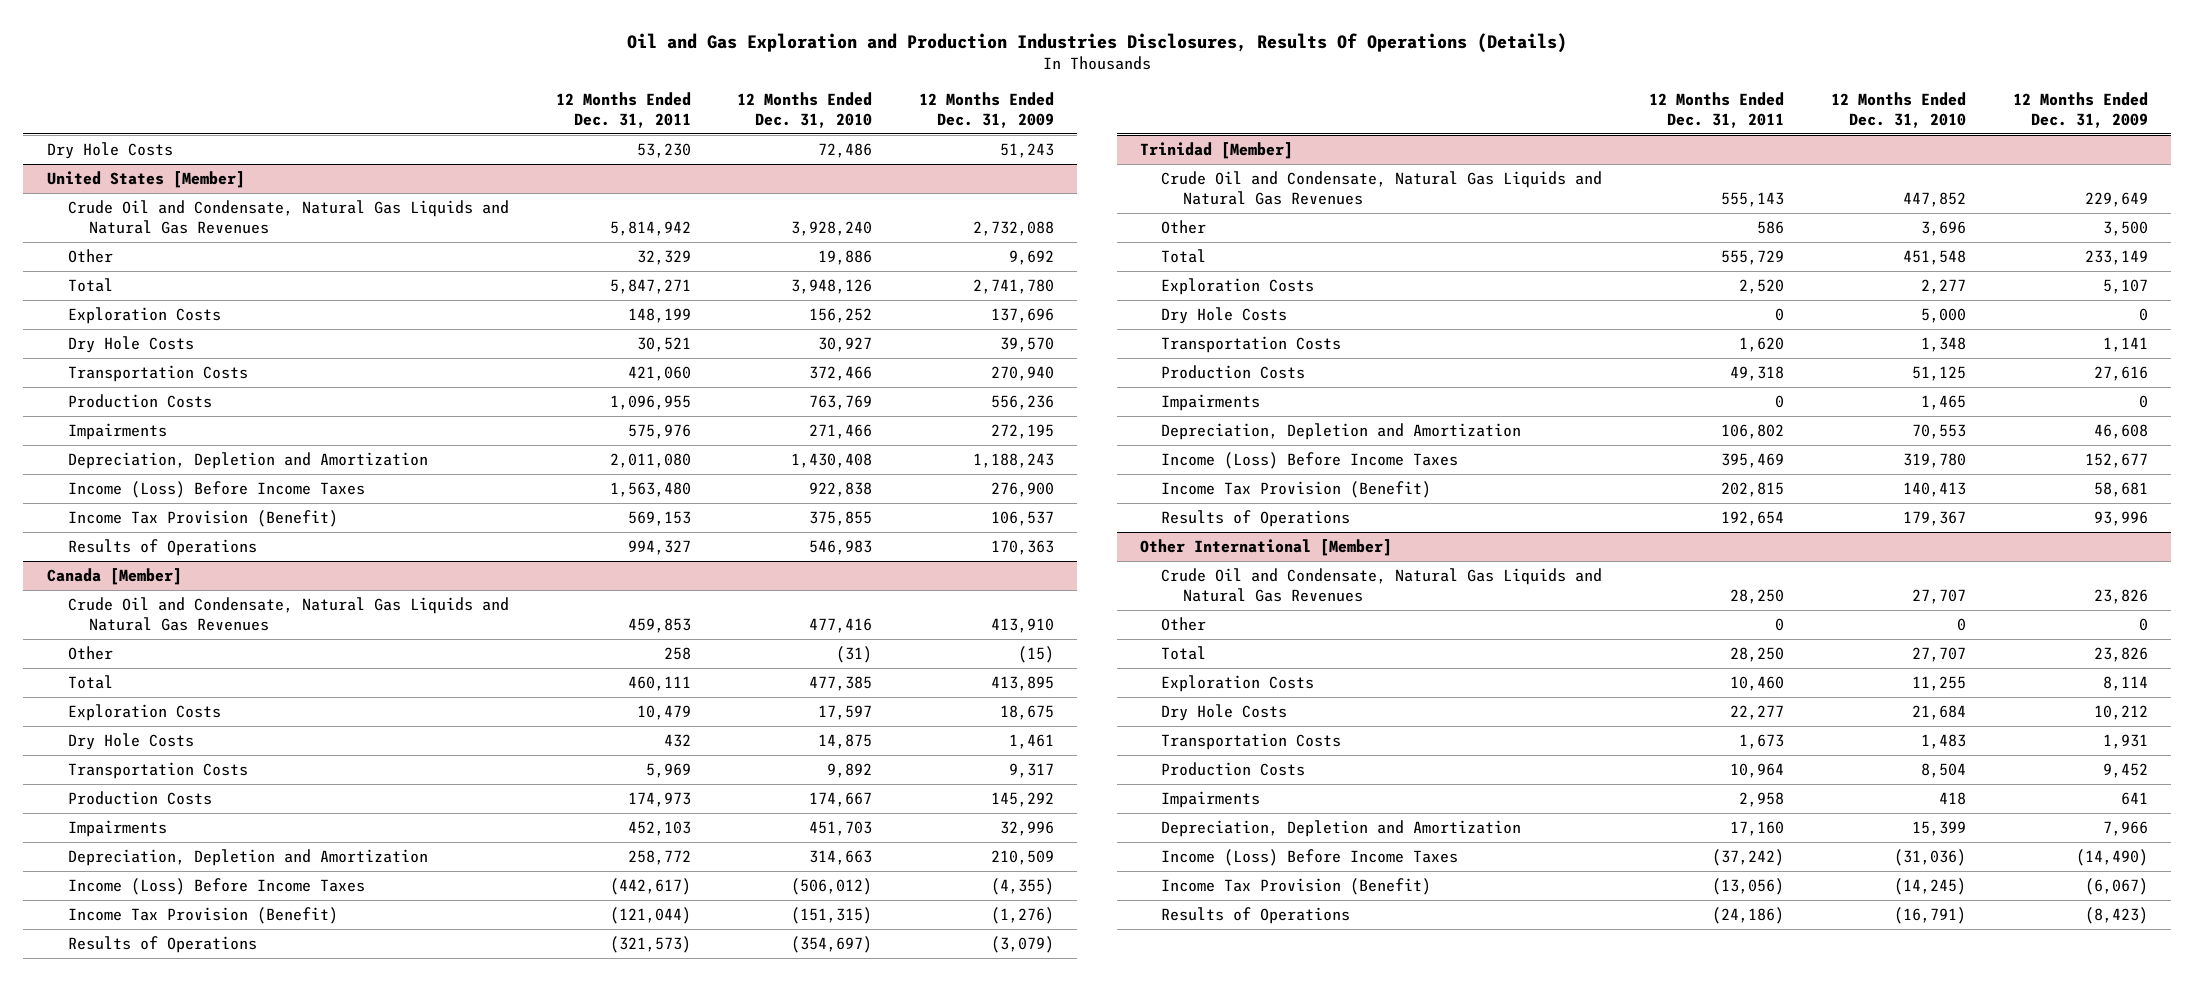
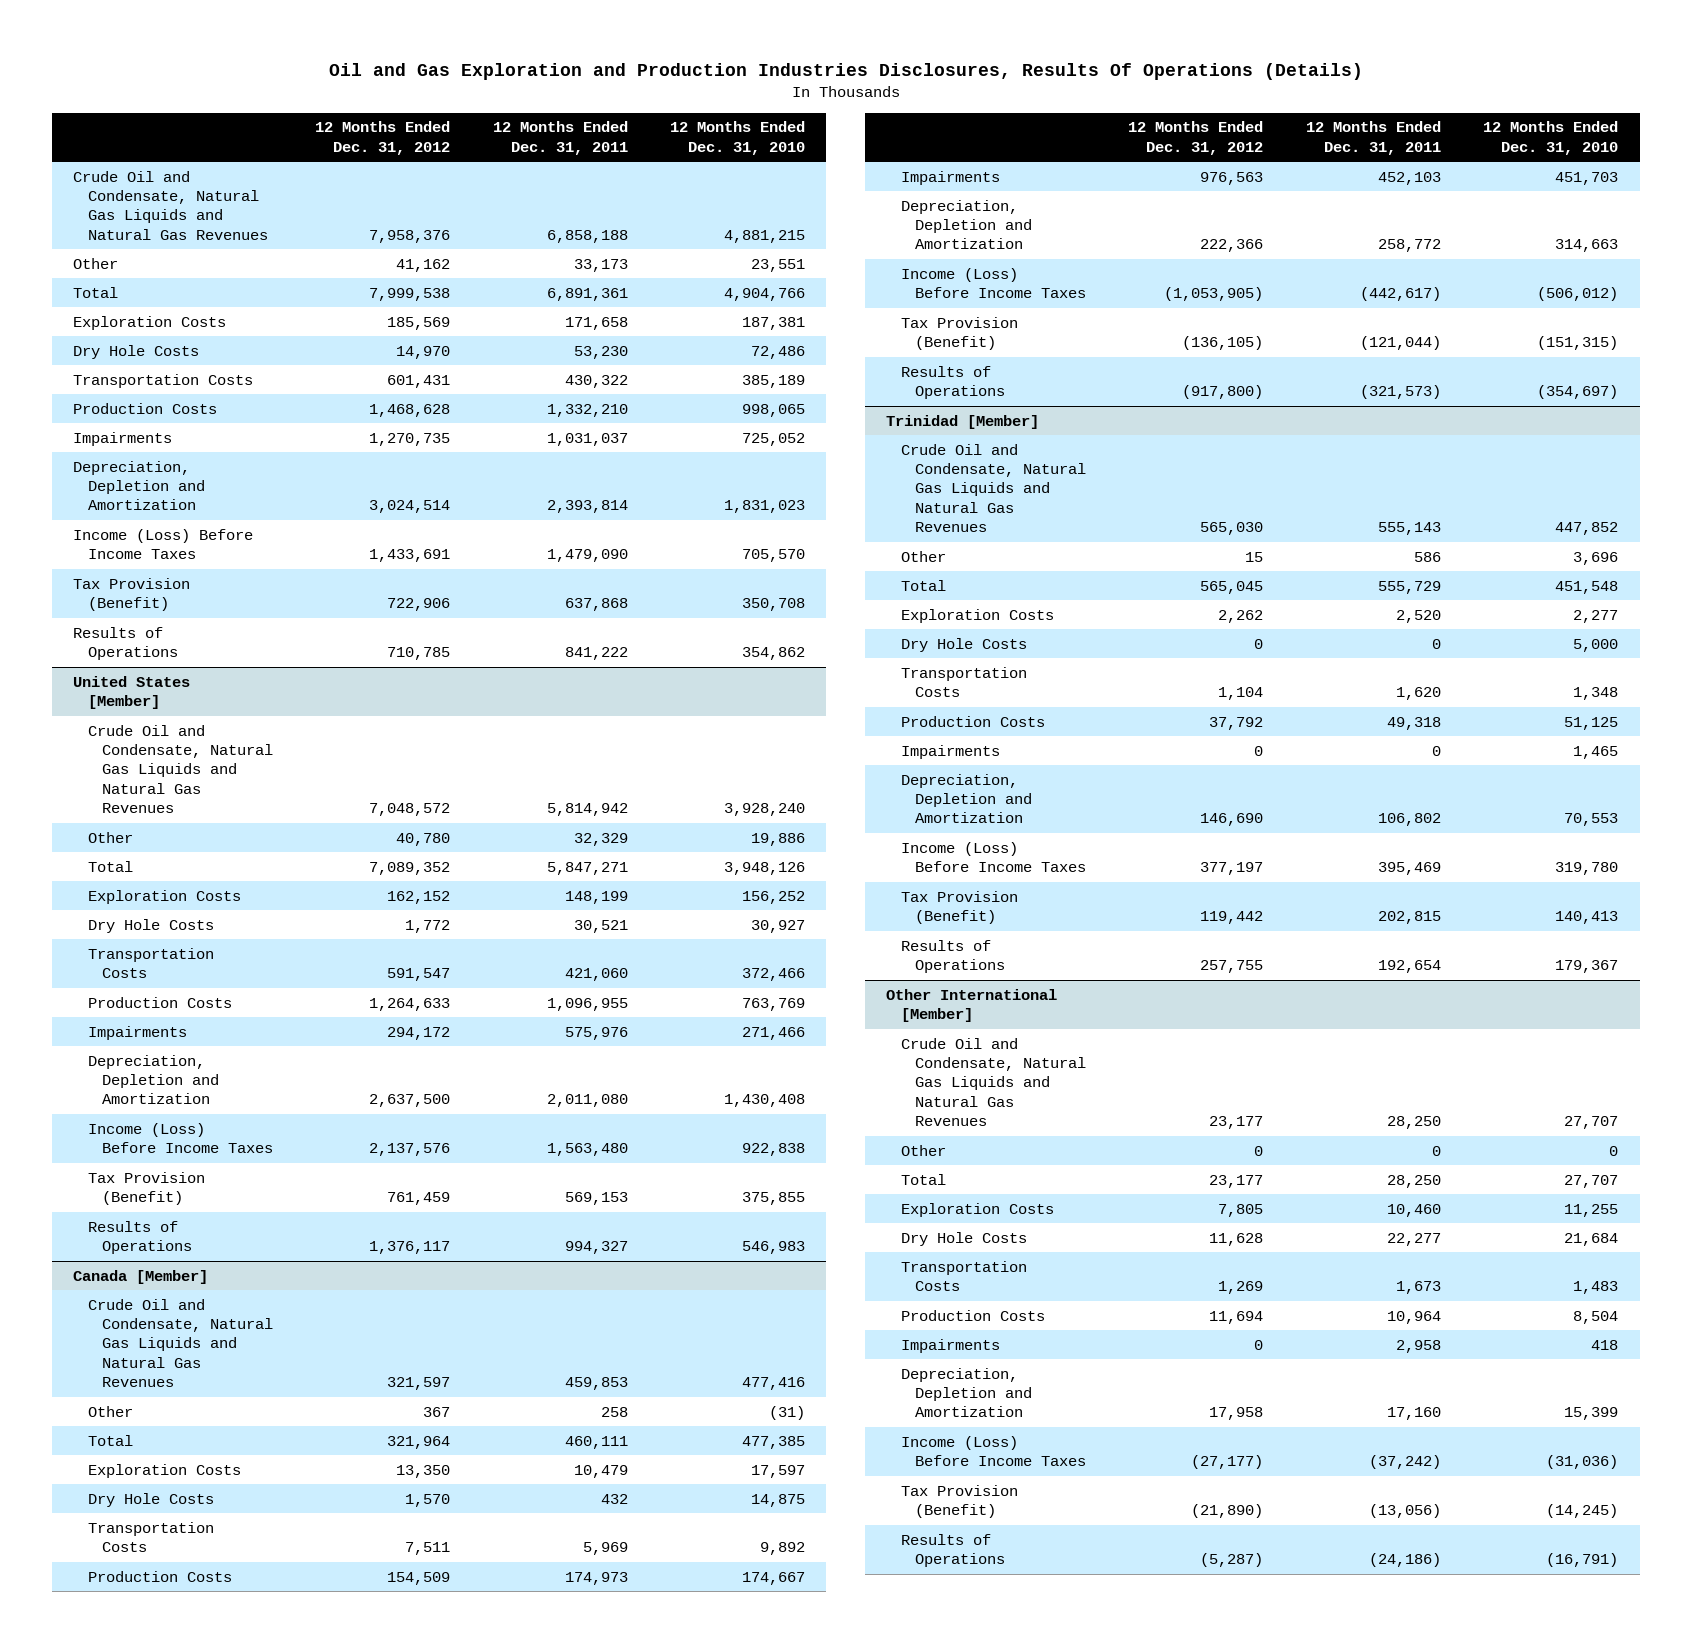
- | 12 Months Ended Dec. 31, 2011 | 12 Months Ended Dec. 31, 2010 | 12 Months Ended Dec. 31, 2009
+ | 12 Months Ended Dec. 31, 2012 | 12 Months Ended Dec. 31, 2011 | 12 Months Ended Dec. 31, 2010
+ Crude Oil and Condensate, Natural Gas Liquids and Natural Gas Revenues | 7,958,376 | 6,858,188 | 4,881,215
+ Other | 41,162 | 33,173 | 23,551
+ Total | 7,999,538 | 6,891,361 | 4,904,766
+ Exploration Costs | 185,569 | 171,658 | 187,381
+ Transportation Costs | 601,431 | 430,322 | 385,189
+ Production Costs | 1,468,628 | 1,332,210 | 998,065
+ Impairments | 1,270,735 | 1,031,037 | 725,052
+ Depreciation, Depletion and Amortization | 3,024,514 | 2,393,814 | 1,831,023
+ Income (Loss) Before Income Taxes | 1,433,691 | 1,479,090 | 705,570
+ Tax Provision (Benefit) | 722,906 | 637,868 | 350,708
+ Results of Operations | 710,785 | 841,222 | 354,862
@ United States [Member]
- Income Tax Provision (Benefit) | 569,153 | 375,855 | 106,537
+ Tax Provision (Benefit) | 761,459 | 569,153 | 375,855
@ Canada [Member]
- Income Tax Provision (Benefit) | (121,044) | (151,315) | (1,276)
+ Tax Provision (Benefit) | (136,105) | (121,044) | (151,315)
@ Trinidad [Member]
- Income Tax Provision (Benefit) | 202,815 | 140,413 | 58,681
+ Tax Provision (Benefit) | 119,442 | 202,815 | 140,413
@ Other International [Member]
- Income Tax Provision (Benefit) | (13,056) | (14,245) | (6,067)
+ Tax Provision (Benefit) | (21,890) | (13,056) | (14,245)

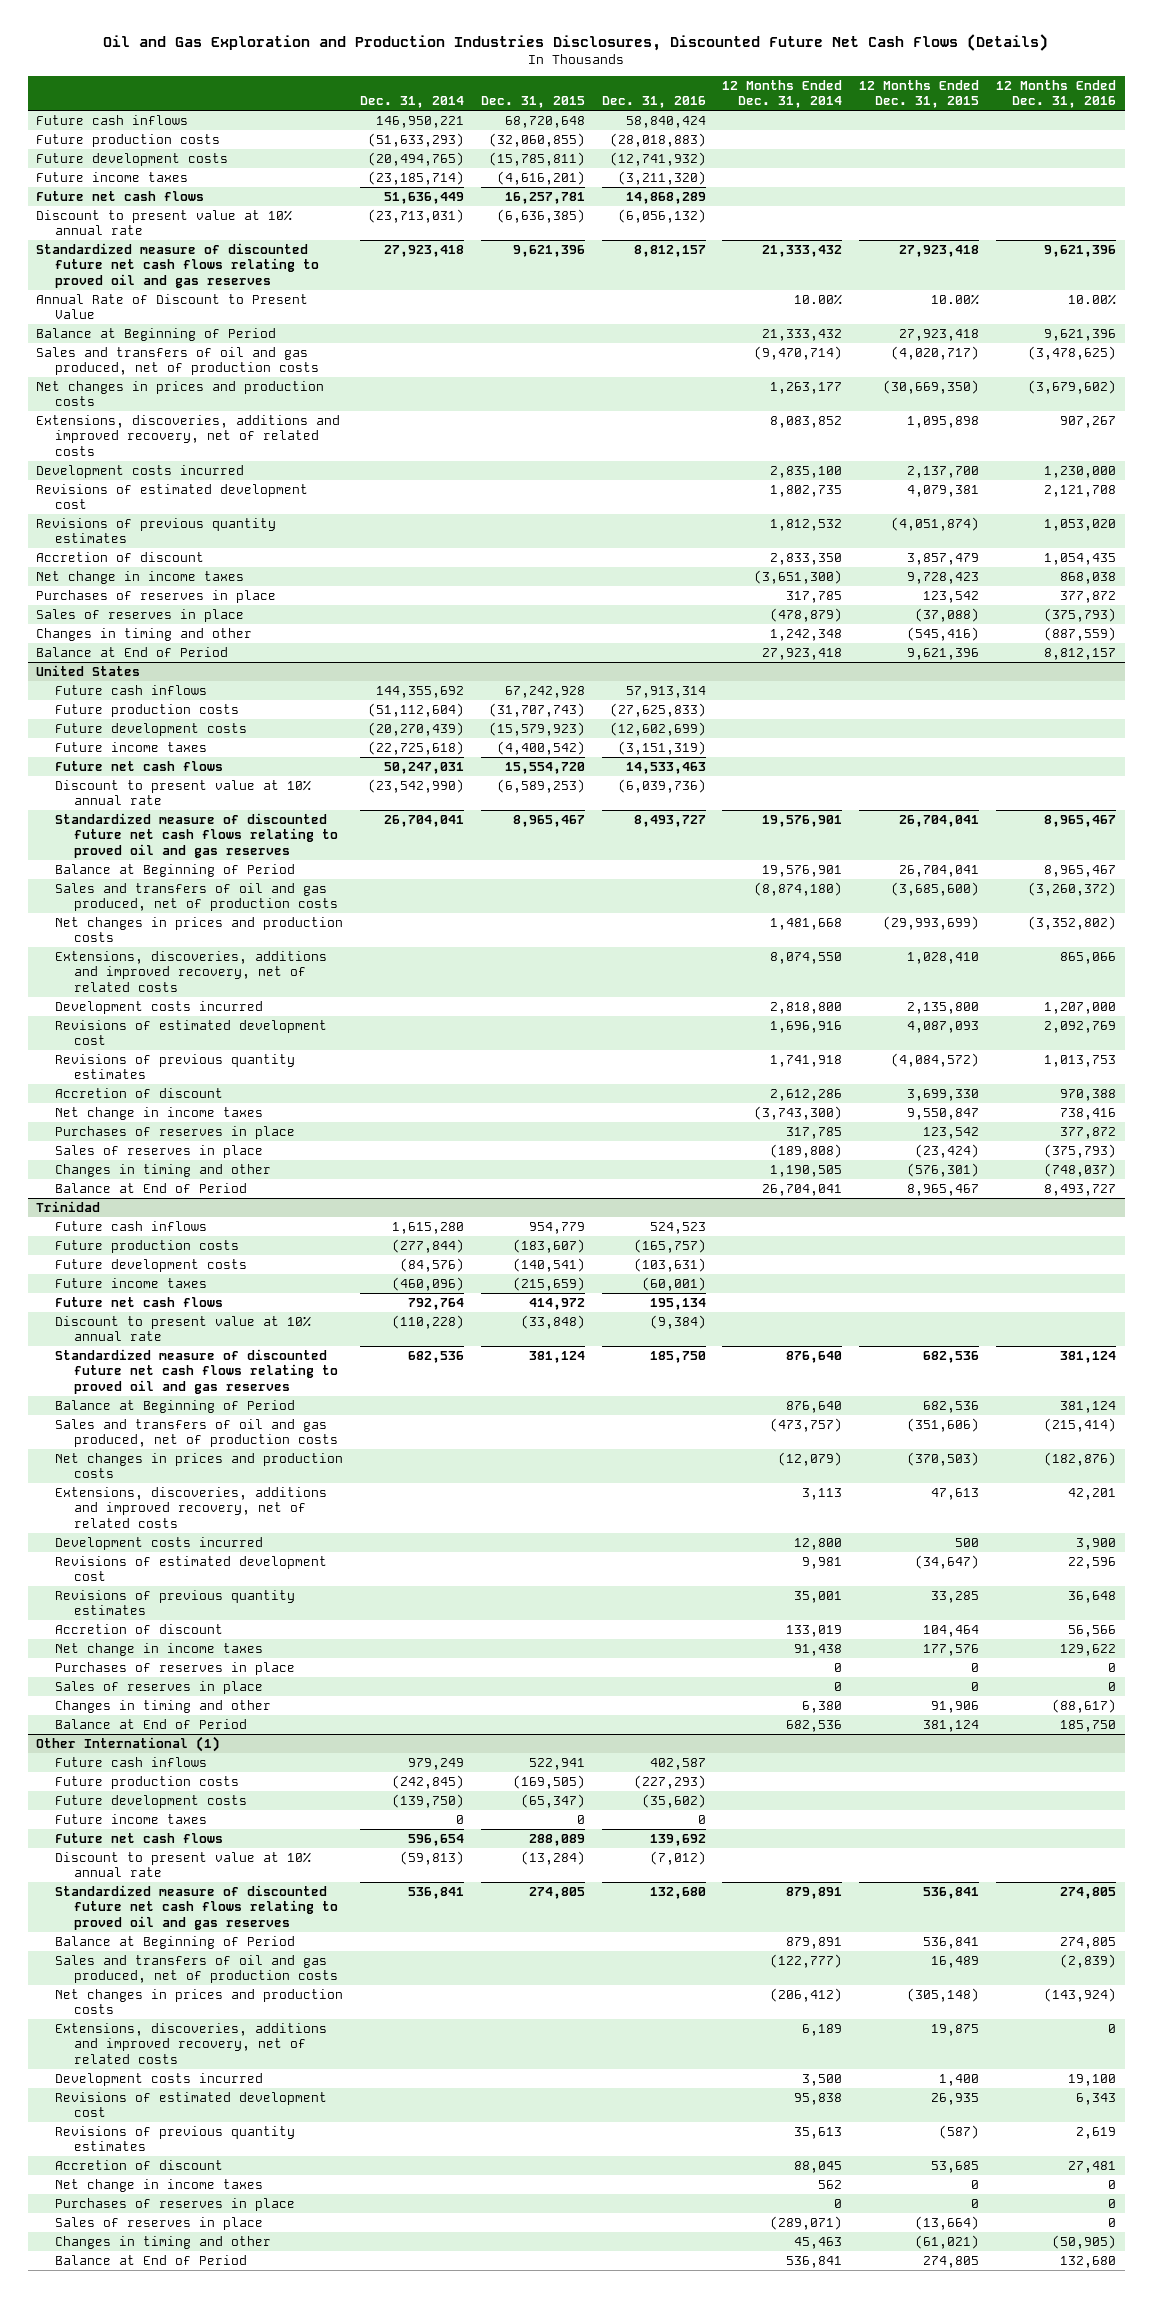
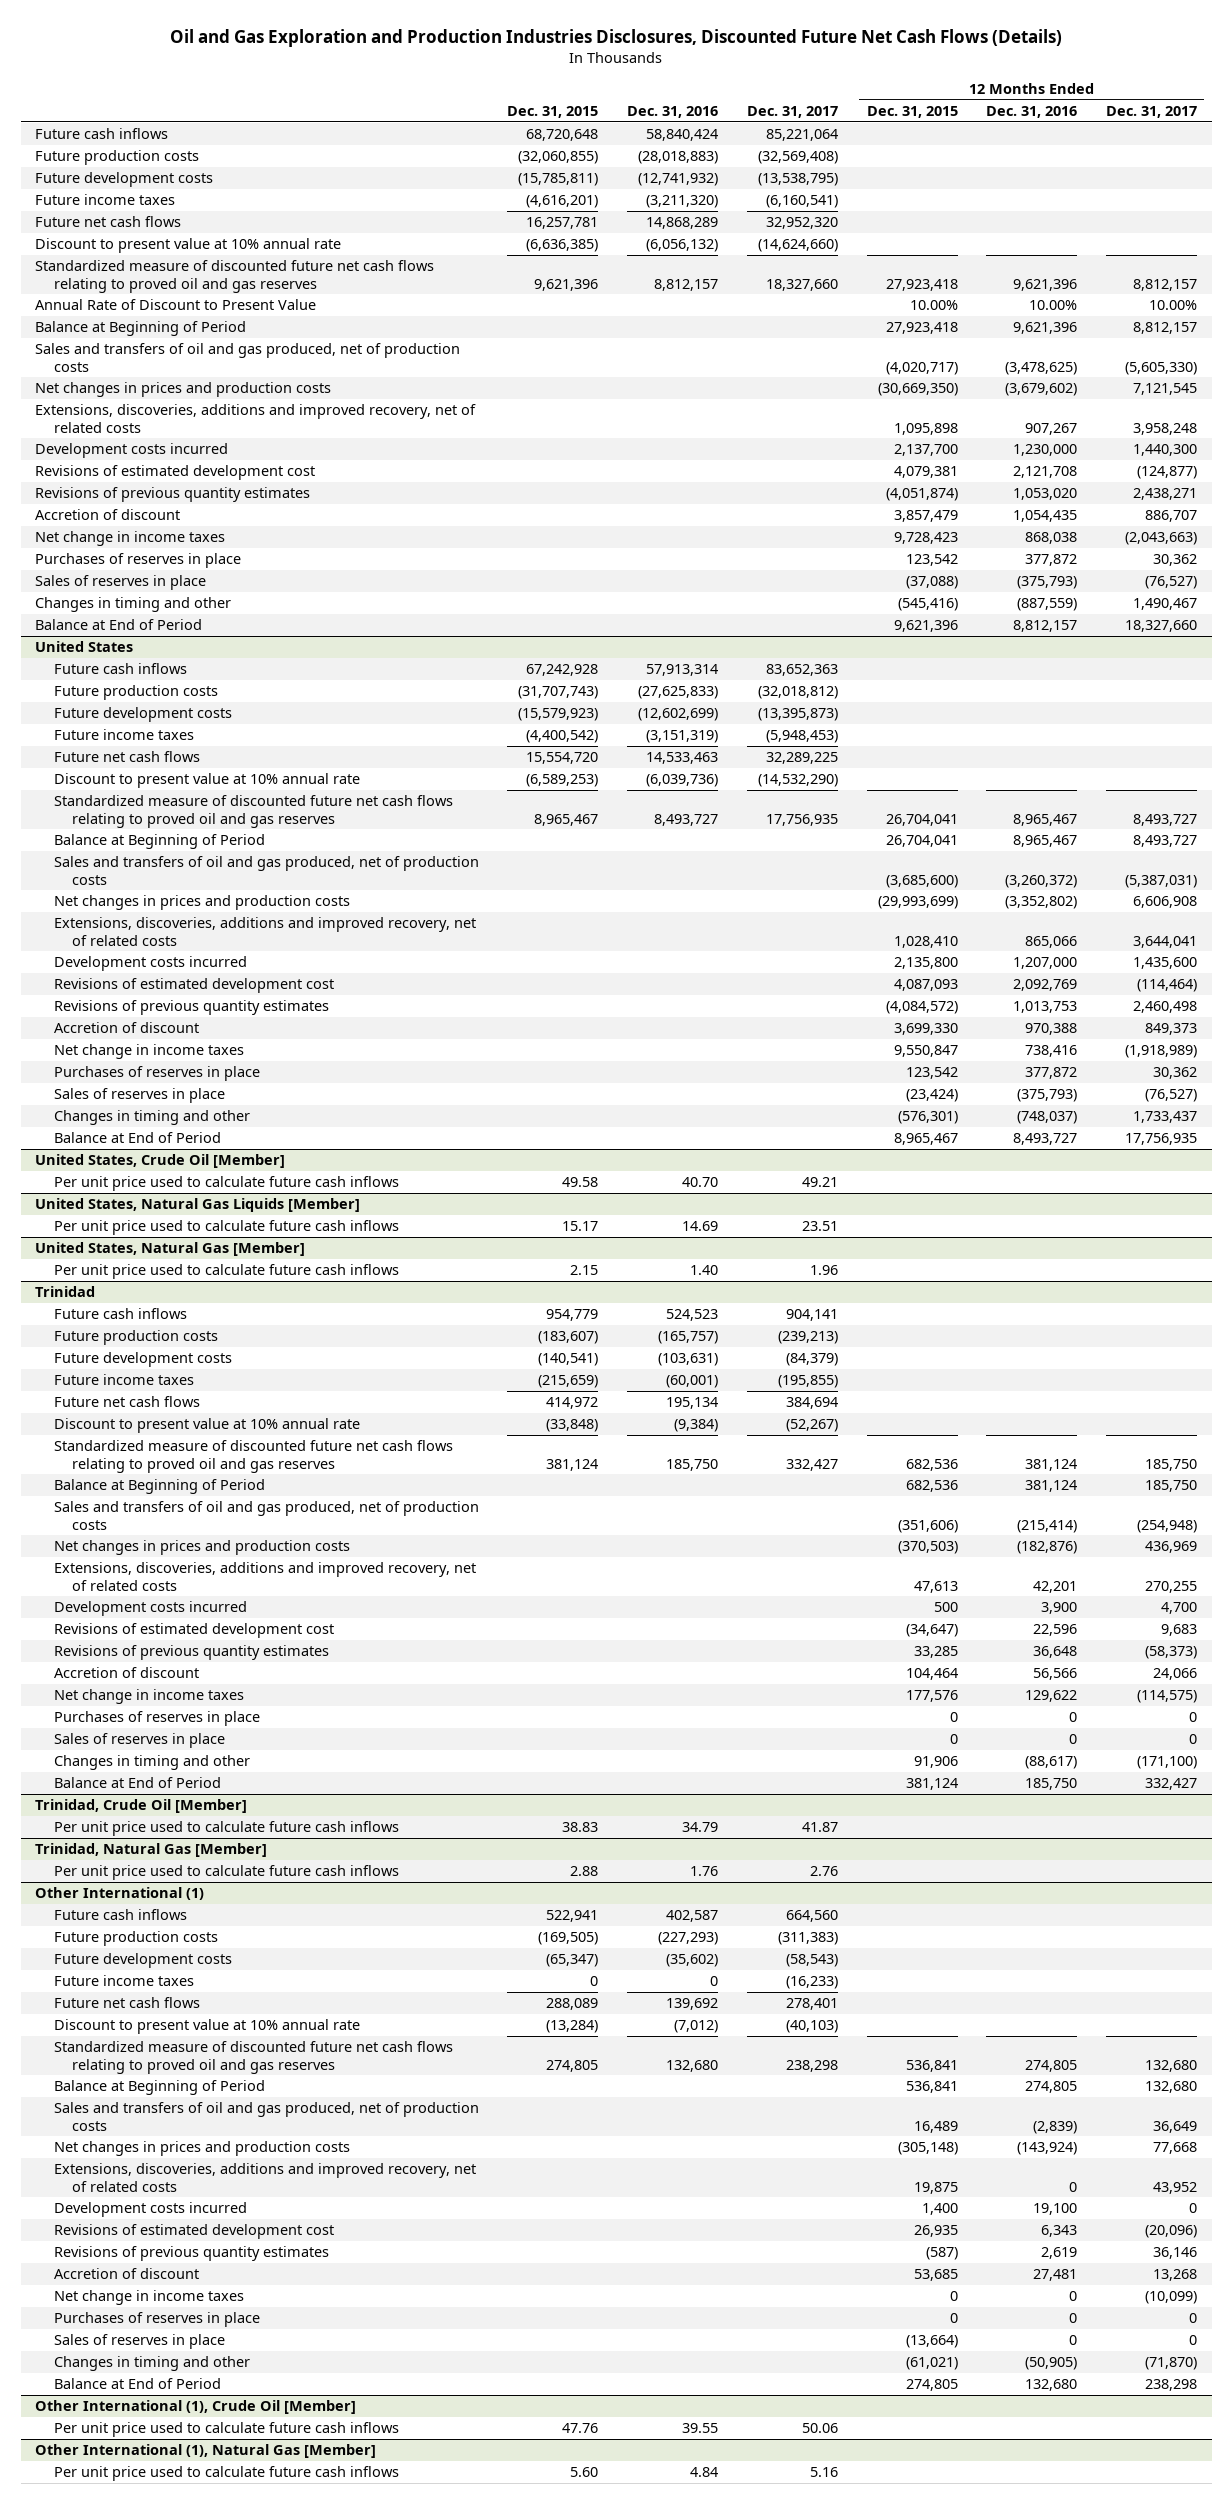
- | Dec. 31, 2014 | Dec. 31, 2015 | Dec. 31, 2016 | 12 Months Ended Dec. 31, 2014 | 12 Months Ended Dec. 31, 2015 | 12 Months Ended Dec. 31, 2016
+ | Dec. 31, 2015 | Dec. 31, 2016 | Dec. 31, 2017 | 12 Months Ended Dec. 31, 2015 | 12 Months Ended Dec. 31, 2016 | 12 Months Ended Dec. 31, 2017
+ United States, Crude Oil [Member]
+ Per unit price used to calculate future cash inflows | 49.58 | 40.70 | 49.21 | | |
+ United States, Natural Gas Liquids [Member]
+ Per unit price used to calculate future cash inflows | 15.17 | 14.69 | 23.51 | | |
+ United States, Natural Gas [Member]
+ Per unit price used to calculate future cash inflows | 2.15 | 1.40 | 1.96 | | |
+ Trinidad, Crude Oil [Member]
+ Per unit price used to calculate future cash inflows | 38.83 | 34.79 | 41.87 | | |
+ Trinidad, Natural Gas [Member]
+ Per unit price used to calculate future cash inflows | 2.88 | 1.76 | 2.76 | | |
+ Other International (1), Crude Oil [Member]
+ Per unit price used to calculate future cash inflows | 47.76 | 39.55 | 50.06 | | |
+ Other International (1), Natural Gas [Member]
+ Per unit price used to calculate future cash inflows | 5.60 | 4.84 | 5.16 | | |

